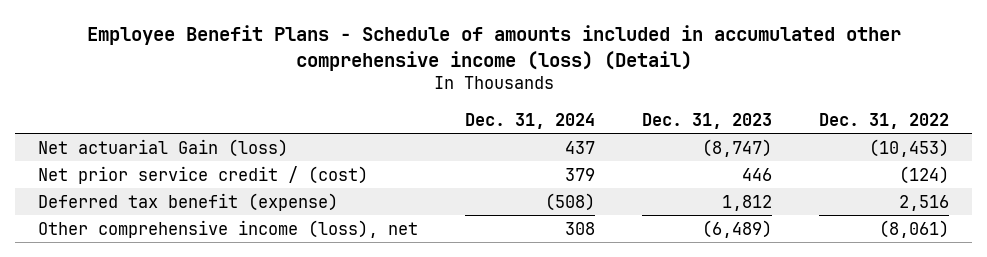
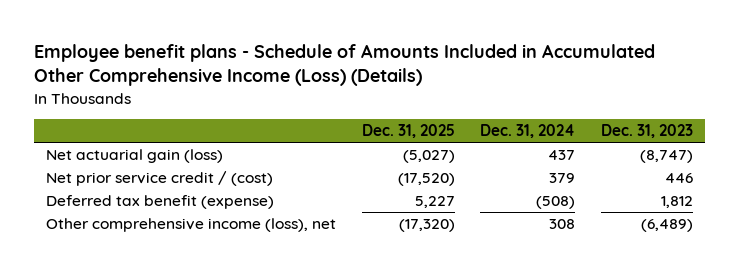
- Employee Benefit Plans - Schedule of amounts included in accumulated other comprehensive income (loss) (Detail)
+ Employee benefit plans - Schedule of Amounts Included in Accumulated Other Comprehensive Income (Loss) (Details)
- | Dec. 31, 2024 | Dec. 31, 2023 | Dec. 31, 2022
+ | Dec. 31, 2025 | Dec. 31, 2024 | Dec. 31, 2023
- Net actuarial Gain (loss) | 437 | (8,747) | (10,453)
+ Net actuarial gain (loss) | (5,027) | 437 | (8,747)

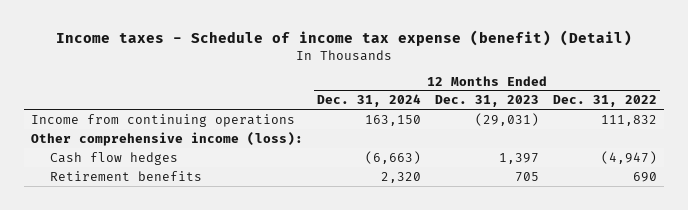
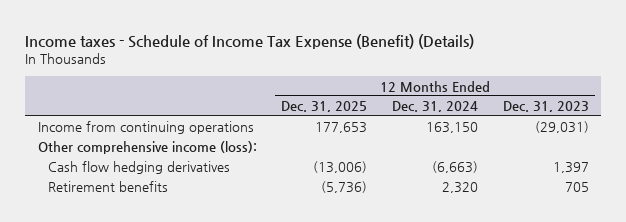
- Income taxes - Schedule of income tax expense (benefit) (Detail)
+ Income taxes - Schedule of Income Tax Expense (Benefit) (Details)
- | 12 Months Ended Dec. 31, 2024 | 12 Months Ended Dec. 31, 2023 | 12 Months Ended Dec. 31, 2022
+ | 12 Months Ended Dec. 31, 2025 | 12 Months Ended Dec. 31, 2024 | 12 Months Ended Dec. 31, 2023
- Cash flow hedges | (6,663) | 1,397 | (4,947)
+ Cash flow hedging derivatives | (13,006) | (6,663) | 1,397

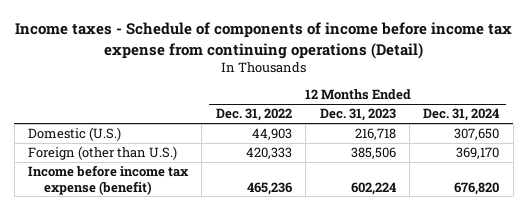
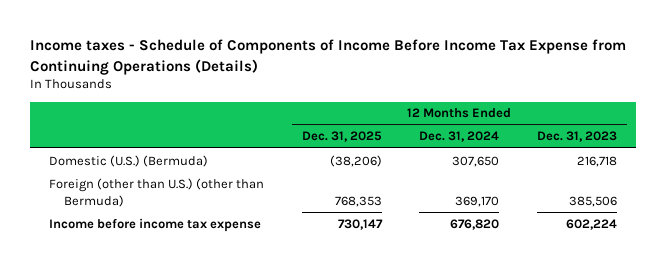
- Income taxes - Schedule of components of income before income tax expense from continuing operations (Detail)
+ Income taxes - Schedule of Components of Income Before Income Tax Expense from Continuing Operations (Details)
- | 12 Months Ended Dec. 31, 2022 | 12 Months Ended Dec. 31, 2023 | 12 Months Ended Dec. 31, 2024
+ | 12 Months Ended Dec. 31, 2025 | 12 Months Ended Dec. 31, 2024 | 12 Months Ended Dec. 31, 2023
- Domestic (U.S.) | 44,903 | 216,718 | 307,650
- Foreign (other than U.S.) | 420,333 | 385,506 | 369,170
- Income before income tax expense (benefit) | 465,236 | 602,224 | 676,820
+ Domestic (U.S.) (Bermuda) | (38,206) | 307,650 | 216,718
+ Foreign (other than U.S.) (other than Bermuda) | 768,353 | 369,170 | 385,506
+ Income before income tax expense | 730,147 | 676,820 | 602,224

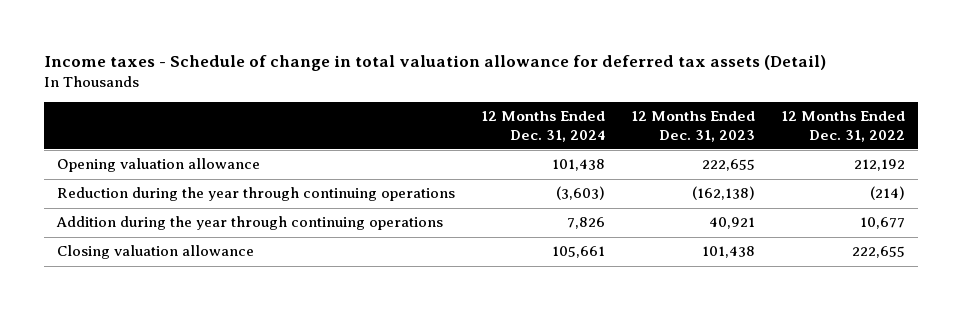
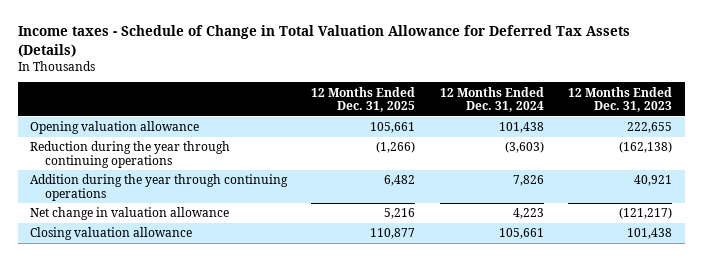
- Income taxes - Schedule of change in total valuation allowance for deferred tax assets (Detail)
+ Income taxes - Schedule of Change in Total Valuation Allowance for Deferred Tax Assets (Details)
- | 12 Months Ended Dec. 31, 2024 | 12 Months Ended Dec. 31, 2023 | 12 Months Ended Dec. 31, 2022
+ | 12 Months Ended Dec. 31, 2025 | 12 Months Ended Dec. 31, 2024 | 12 Months Ended Dec. 31, 2023
+ Net change in valuation allowance | 5,216 | 4,223 | (121,217)

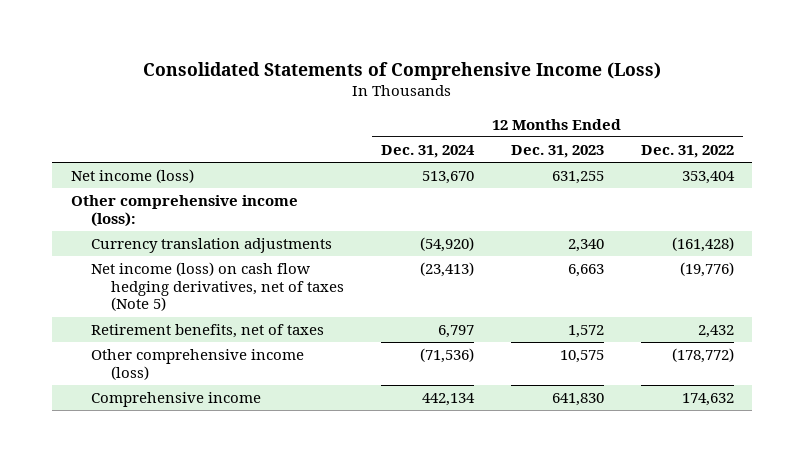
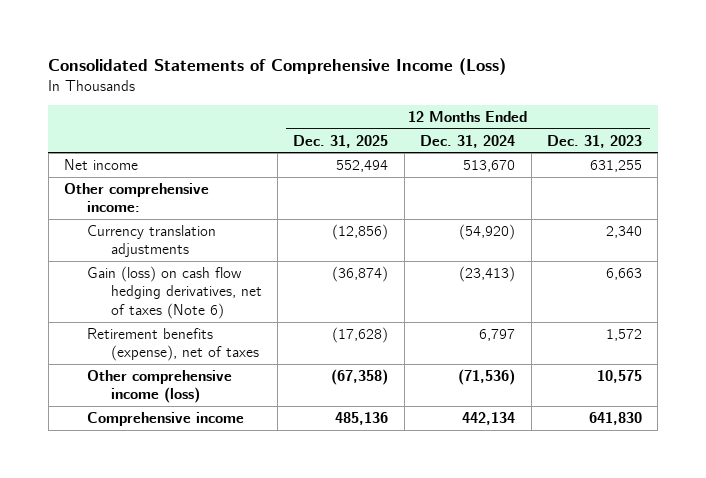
- | 12 Months Ended Dec. 31, 2024 | 12 Months Ended Dec. 31, 2023 | 12 Months Ended Dec. 31, 2022
+ | 12 Months Ended Dec. 31, 2025 | 12 Months Ended Dec. 31, 2024 | 12 Months Ended Dec. 31, 2023
- Net income (loss) | 513,670 | 631,255 | 353,404
- Other comprehensive income (loss):
+ Net income | 552,494 | 513,670 | 631,255
+ Other comprehensive income:
- Net income (loss) on cash flow hedging derivatives, net of taxes (Note 5) | (23,413) | 6,663 | (19,776)
- Retirement benefits, net of taxes | 6,797 | 1,572 | 2,432
+ Gain (loss) on cash flow hedging derivatives, net of taxes (Note 6) | (36,874) | (23,413) | 6,663
+ Retirement benefits (expense), net of taxes | (17,628) | 6,797 | 1,572

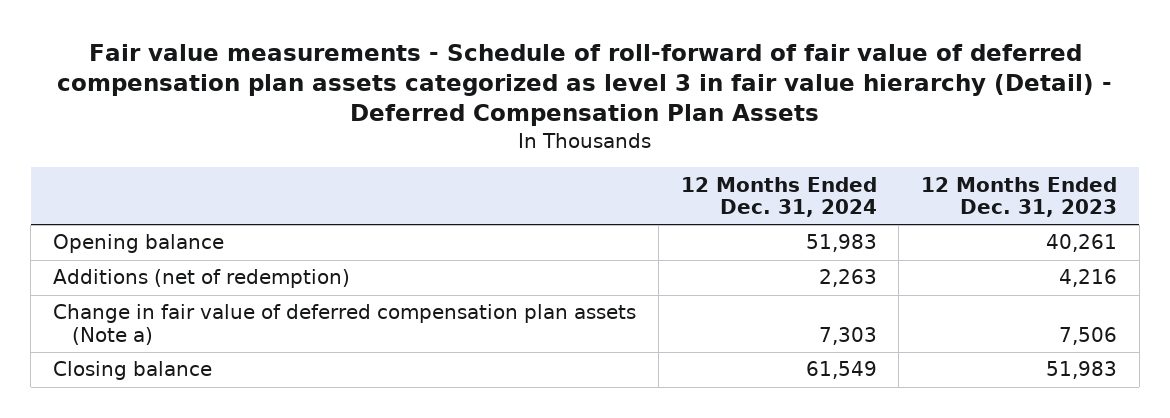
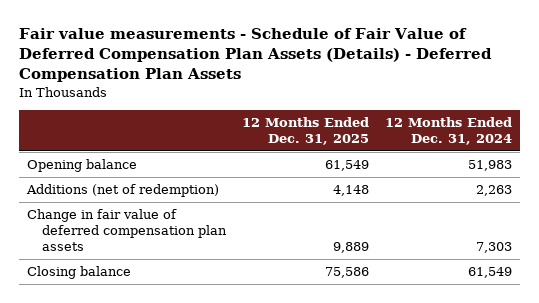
- Fair value measurements - Schedule of roll-forward of fair value of deferred compensation plan assets categorized as level 3 in fair value hierarchy (Detail) - Deferred Compensation Plan Assets
+ Fair value measurements - Schedule of Fair Value of Deferred Compensation Plan Assets (Details) - Deferred Compensation Plan Assets
- | 12 Months Ended Dec. 31, 2024 | 12 Months Ended Dec. 31, 2023
+ | 12 Months Ended Dec. 31, 2025 | 12 Months Ended Dec. 31, 2024
- Change in fair value of deferred compensation plan assets (Note a) | 7,303 | 7,506
+ Change in fair value of deferred compensation plan assets | 9,889 | 7,303

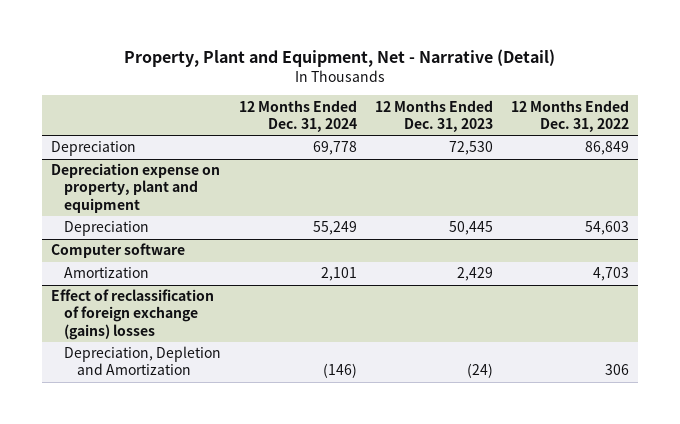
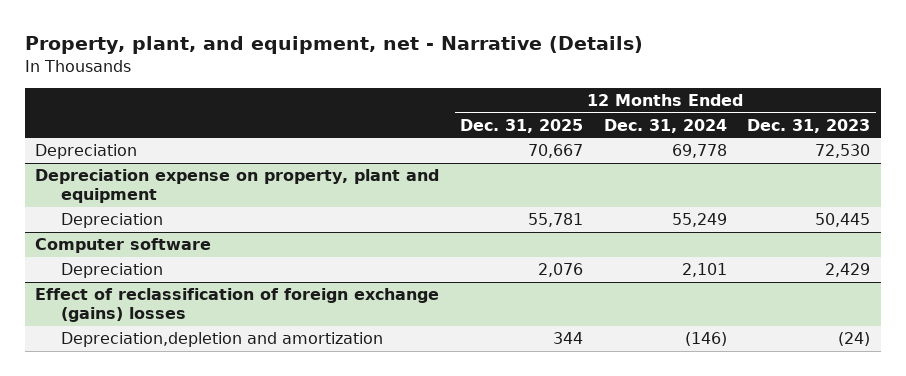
- Property, Plant and Equipment, Net - Narrative (Detail)
+ Property, plant, and equipment, net - Narrative (Details)
- | 12 Months Ended Dec. 31, 2024 | 12 Months Ended Dec. 31, 2023 | 12 Months Ended Dec. 31, 2022
+ | 12 Months Ended Dec. 31, 2025 | 12 Months Ended Dec. 31, 2024 | 12 Months Ended Dec. 31, 2023
@ Computer software
- Amortization | 2,101 | 2,429 | 4,703
+ Depreciation | 2,076 | 2,101 | 2,429
@ Effect of reclassification of foreign exchange (gains) losses
- Depreciation, Depletion and Amortization | (146) | (24) | 306
+ Depreciation,depletion and amortization | 344 | (146) | (24)

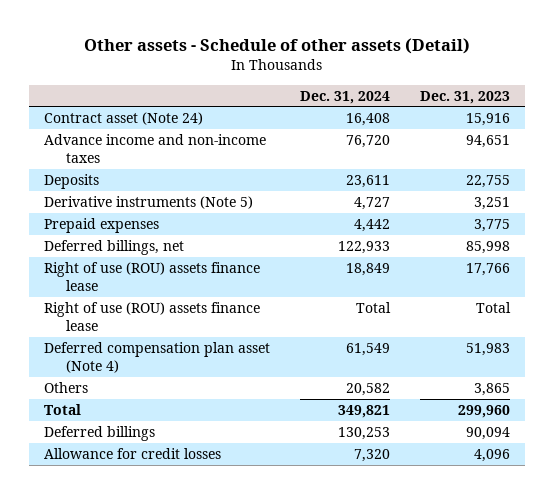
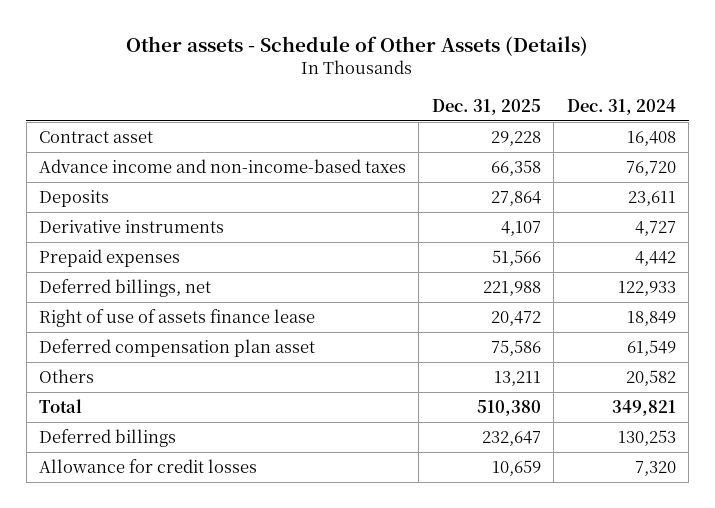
- Other assets - Schedule of other assets (Detail)
+ Other assets - Schedule of Other Assets (Details)
- | Dec. 31, 2024 | Dec. 31, 2023
+ | Dec. 31, 2025 | Dec. 31, 2024
- Contract asset (Note 24) | 16,408 | 15,916
- Advance income and non-income taxes | 76,720 | 94,651
+ Contract asset | 29,228 | 16,408
+ Advance income and non-income-based taxes | 66,358 | 76,720
- Derivative instruments (Note 5) | 4,727 | 3,251
+ Derivative instruments | 4,107 | 4,727
- Right of use (ROU) assets finance lease | 18,849 | 17,766
- Right of use (ROU) assets finance lease | Total | Total
- Deferred compensation plan asset (Note 4) | 61,549 | 51,983
+ Right of use of assets finance lease | 20,472 | 18,849
+ Deferred compensation plan asset | 75,586 | 61,549

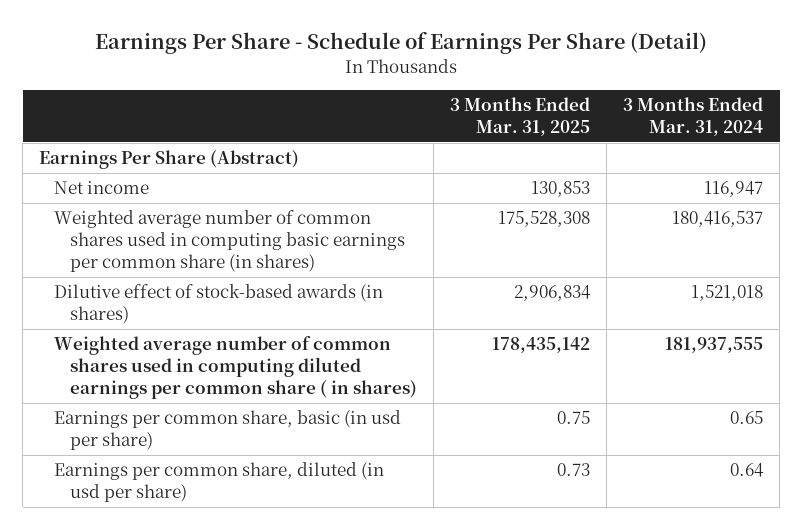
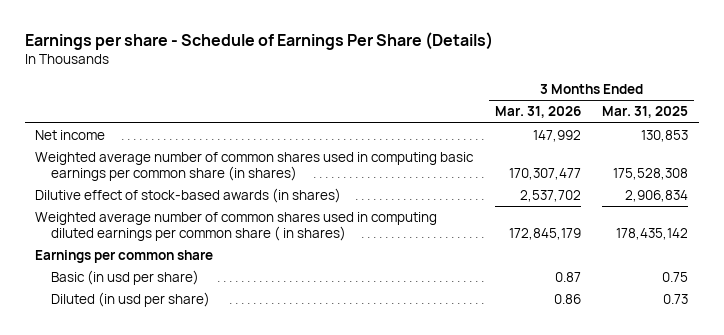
- Earnings Per Share - Schedule of Earnings Per Share (Detail)
+ Earnings per share - Schedule of Earnings Per Share (Details)
- | 3 Months Ended Mar. 31, 2025 | 3 Months Ended Mar. 31, 2024
+ | 3 Months Ended Mar. 31, 2026 | 3 Months Ended Mar. 31, 2025
- Earnings Per Share (Abstract)
- Earnings per common share, basic (in usd per share) | 0.75 | 0.65
- Earnings per common share, diluted (in usd per share) | 0.73 | 0.64
+ Earnings per common share
+ Basic (in usd per share) | 0.87 | 0.75
+ Diluted (in usd per share) | 0.86 | 0.73

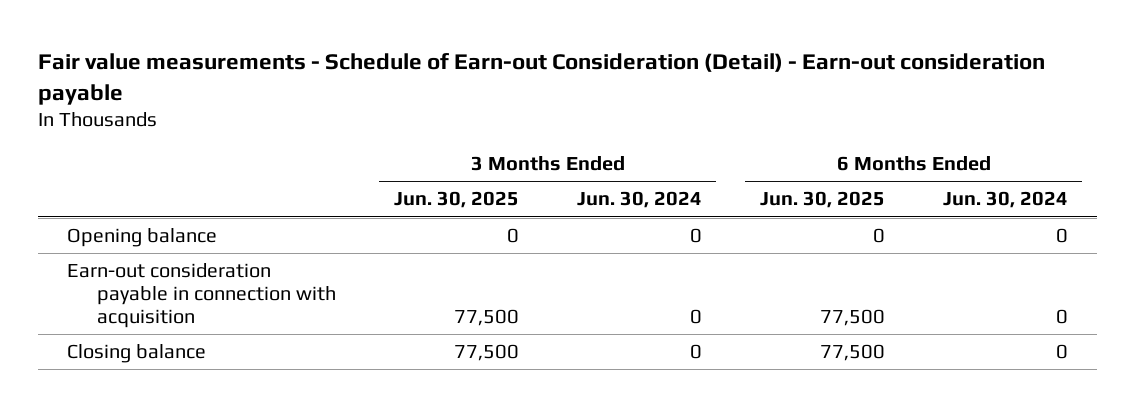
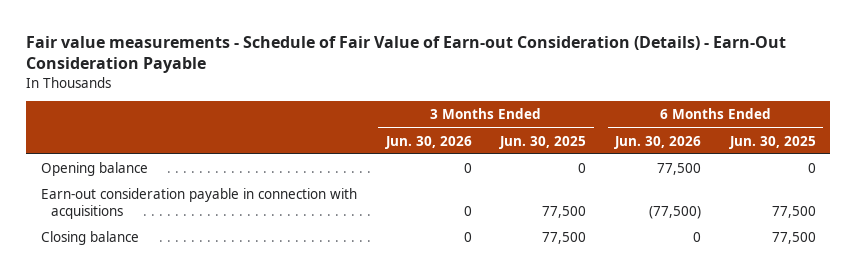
- Fair value measurements - Schedule of Earn-out Consideration (Detail) - Earn-out consideration payable
+ Fair value measurements - Schedule of Fair Value of Earn-out Consideration (Details) - Earn-Out Consideration Payable
- | 3 Months Ended Jun. 30, 2025 | 3 Months Ended Jun. 30, 2024 | 6 Months Ended Jun. 30, 2025 | 6 Months Ended Jun. 30, 2024
+ | 3 Months Ended Jun. 30, 2026 | 3 Months Ended Jun. 30, 2025 | 6 Months Ended Jun. 30, 2026 | 6 Months Ended Jun. 30, 2025
- Earn-out consideration payable in connection with acquisition | 77,500 | 0 | 77,500 | 0
+ Earn-out consideration payable in connection with acquisitions | 0 | 77,500 | (77,500) | 77,500

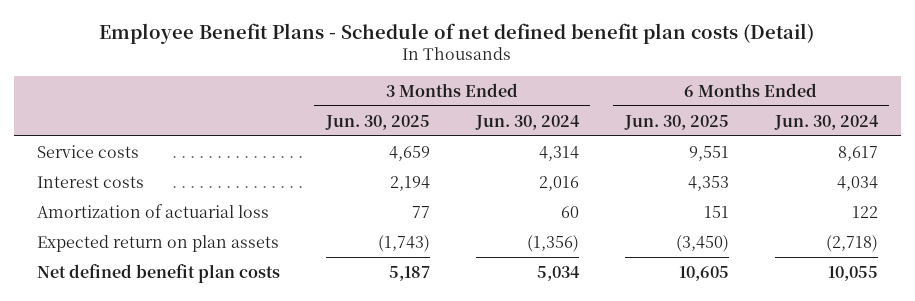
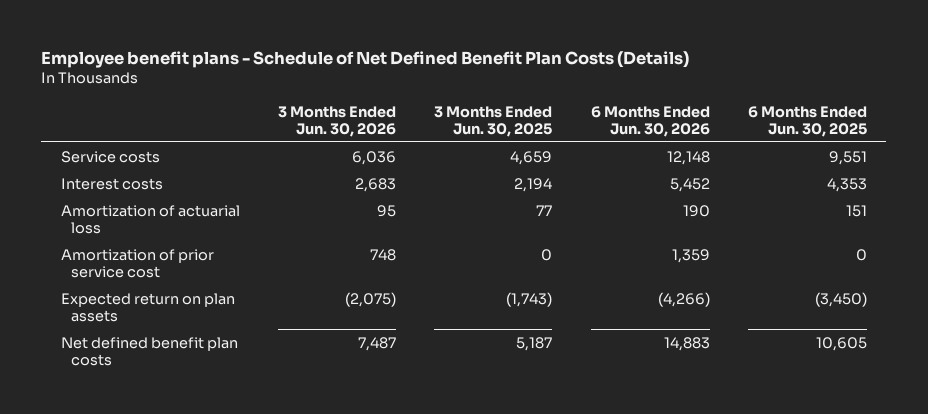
- Employee Benefit Plans - Schedule of net defined benefit plan costs (Detail)
+ Employee benefit plans - Schedule of Net Defined Benefit Plan Costs (Details)
- | 3 Months Ended Jun. 30, 2025 | 3 Months Ended Jun. 30, 2024 | 6 Months Ended Jun. 30, 2025 | 6 Months Ended Jun. 30, 2024
+ | 3 Months Ended Jun. 30, 2026 | 3 Months Ended Jun. 30, 2025 | 6 Months Ended Jun. 30, 2026 | 6 Months Ended Jun. 30, 2025
+ Amortization of prior service cost | 748 | 0 | 1,359 | 0

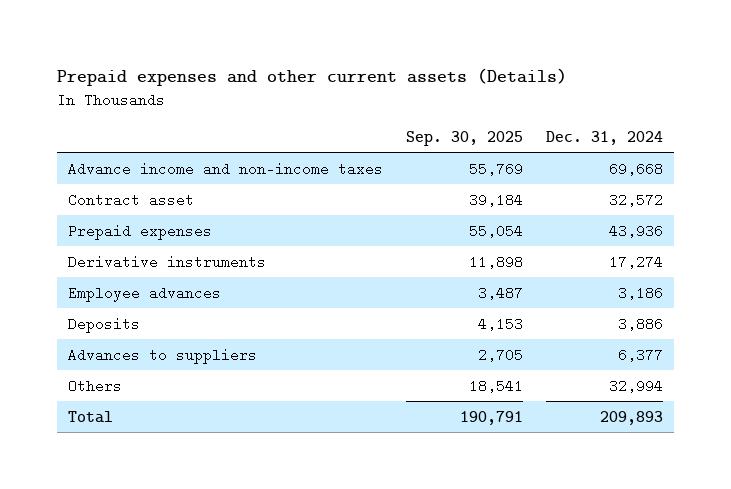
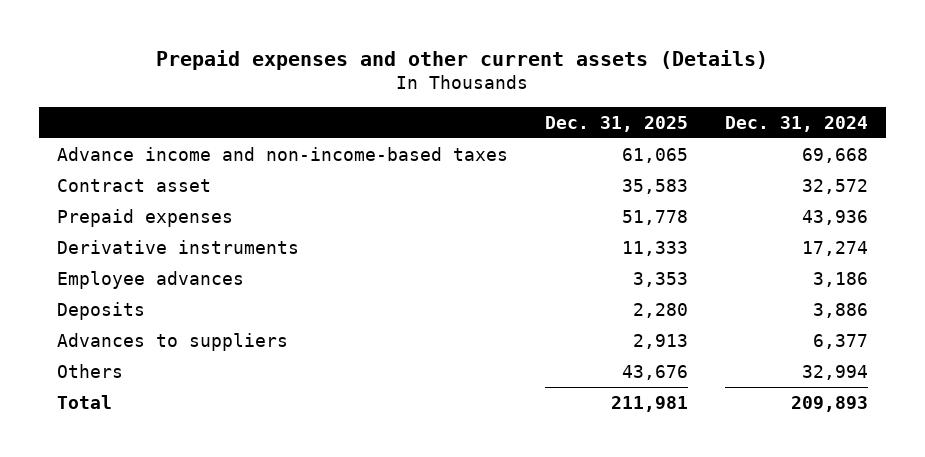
- | Sep. 30, 2025 | Dec. 31, 2024
+ | Dec. 31, 2025 | Dec. 31, 2024
- Advance income and non-income taxes | 55,769 | 69,668
+ Advance income and non-income-based taxes | 61,065 | 69,668

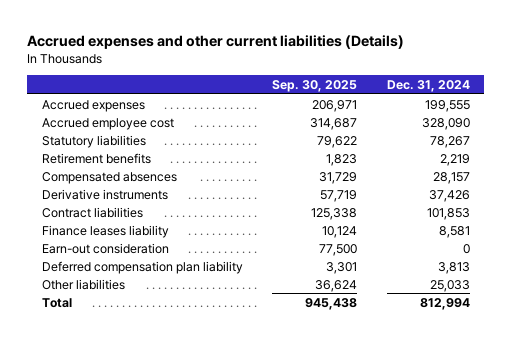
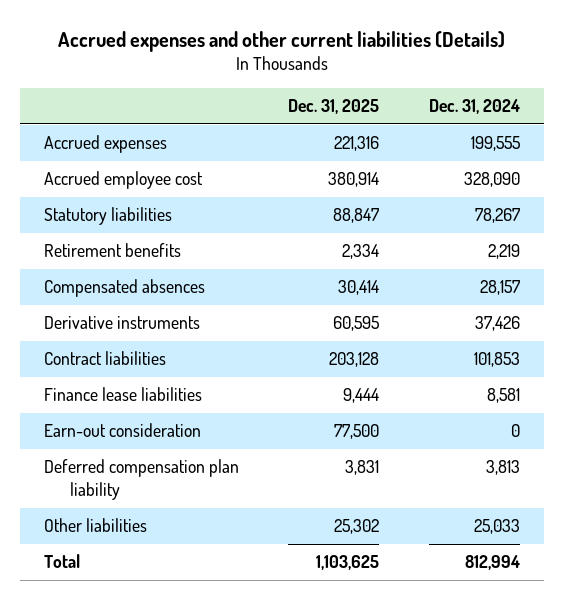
- | Sep. 30, 2025 | Dec. 31, 2024
+ | Dec. 31, 2025 | Dec. 31, 2024
- Finance leases liability | 10,124 | 8,581
+ Finance lease liabilities | 9,444 | 8,581

